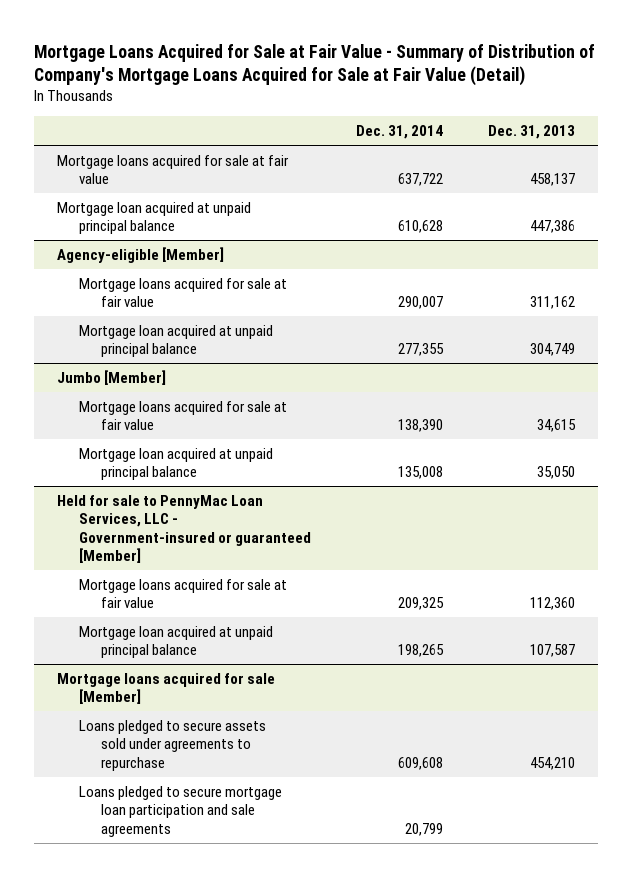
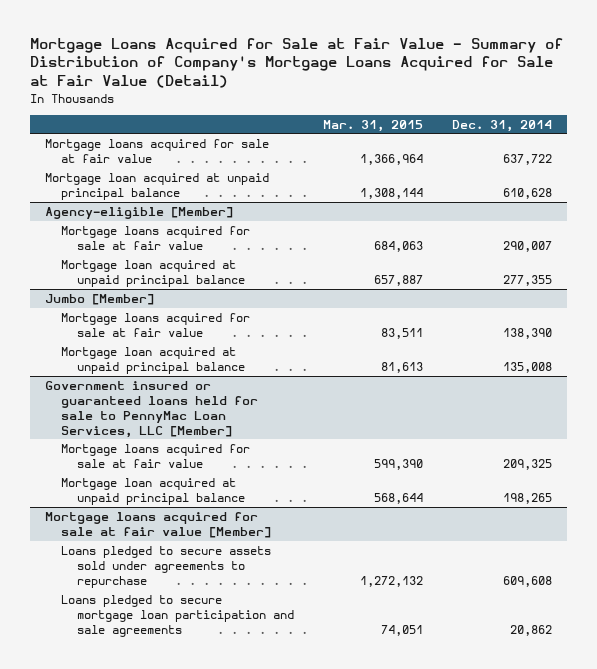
- | Dec. 31, 2014 | Dec. 31, 2013
+ | Mar. 31, 2015 | Dec. 31, 2014
- Held for sale to PennyMac Loan Services, LLC - Government-insured or guaranteed [Member]
+ Government insured or guaranteed loans held for sale to PennyMac Loan Services, LLC [Member]
- Mortgage loans acquired for sale [Member]
+ Mortgage loans acquired for sale at fair value [Member]
- Loans pledged to secure mortgage loan participation and sale agreements | 20,799 |
+ Loans pledged to secure mortgage loan participation and sale agreements | 74,051 | 20,862

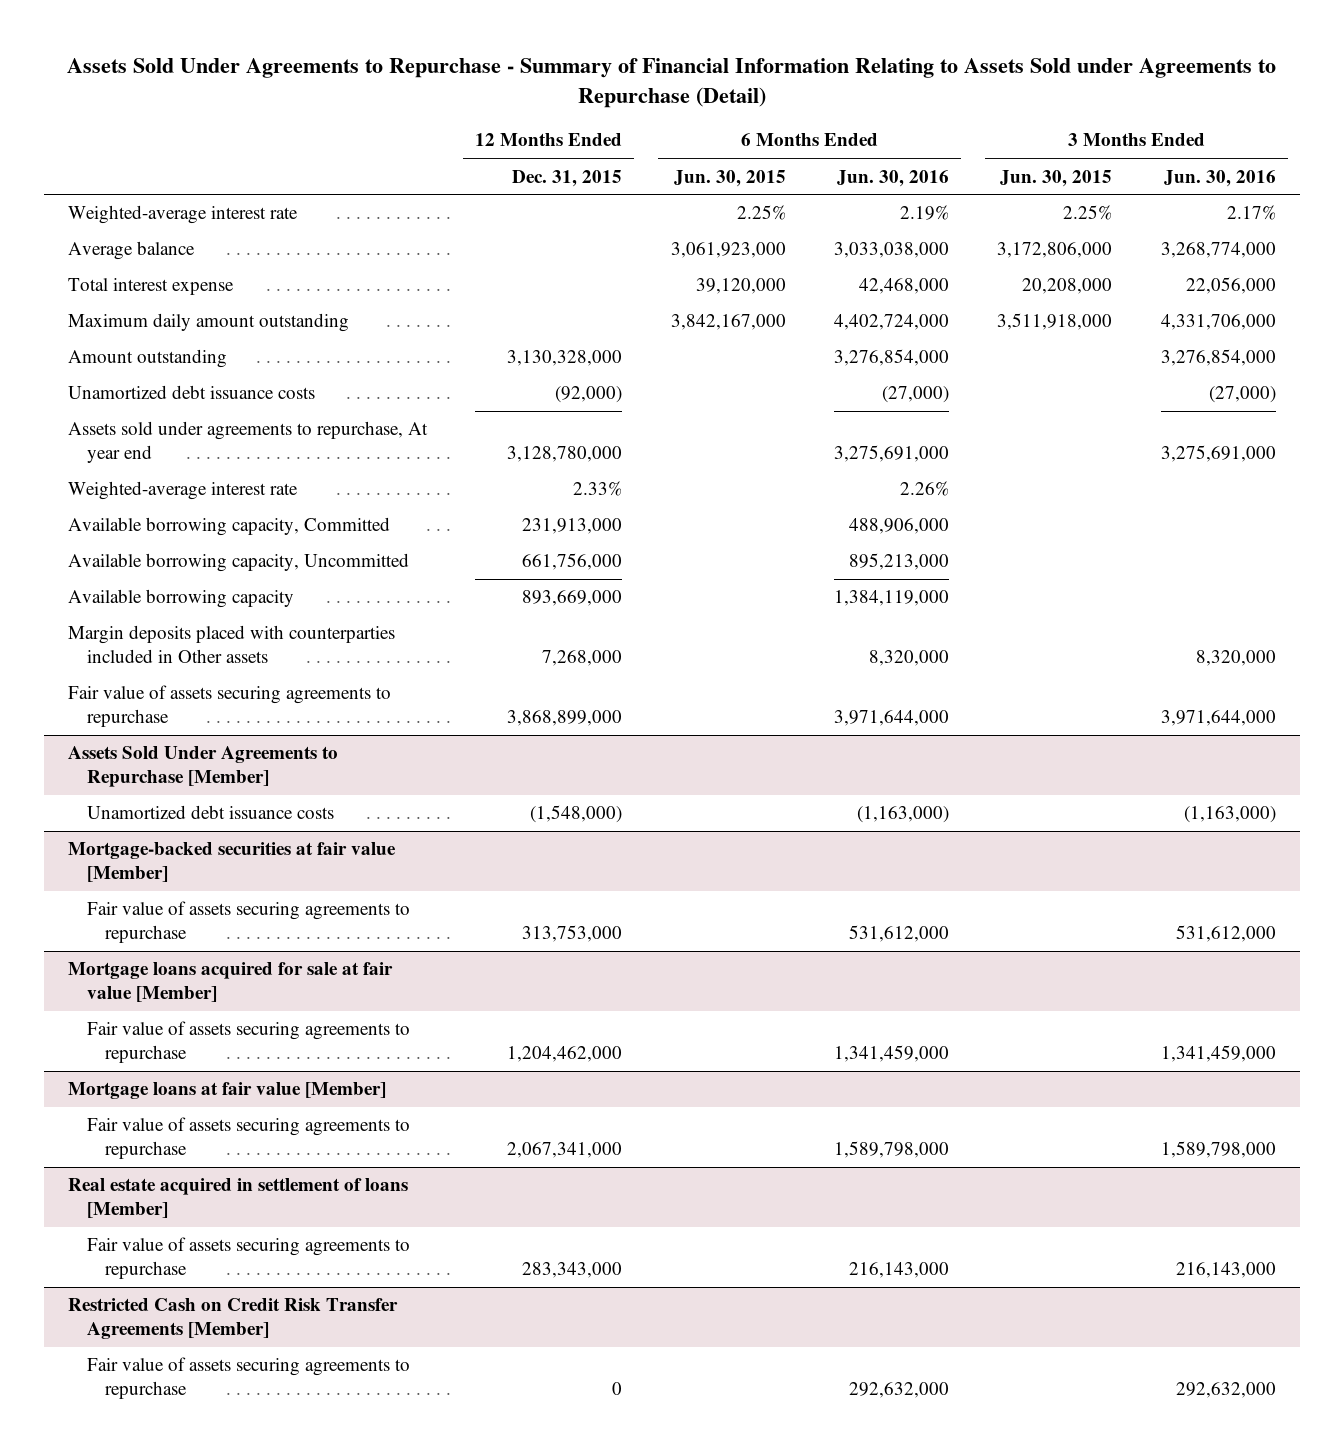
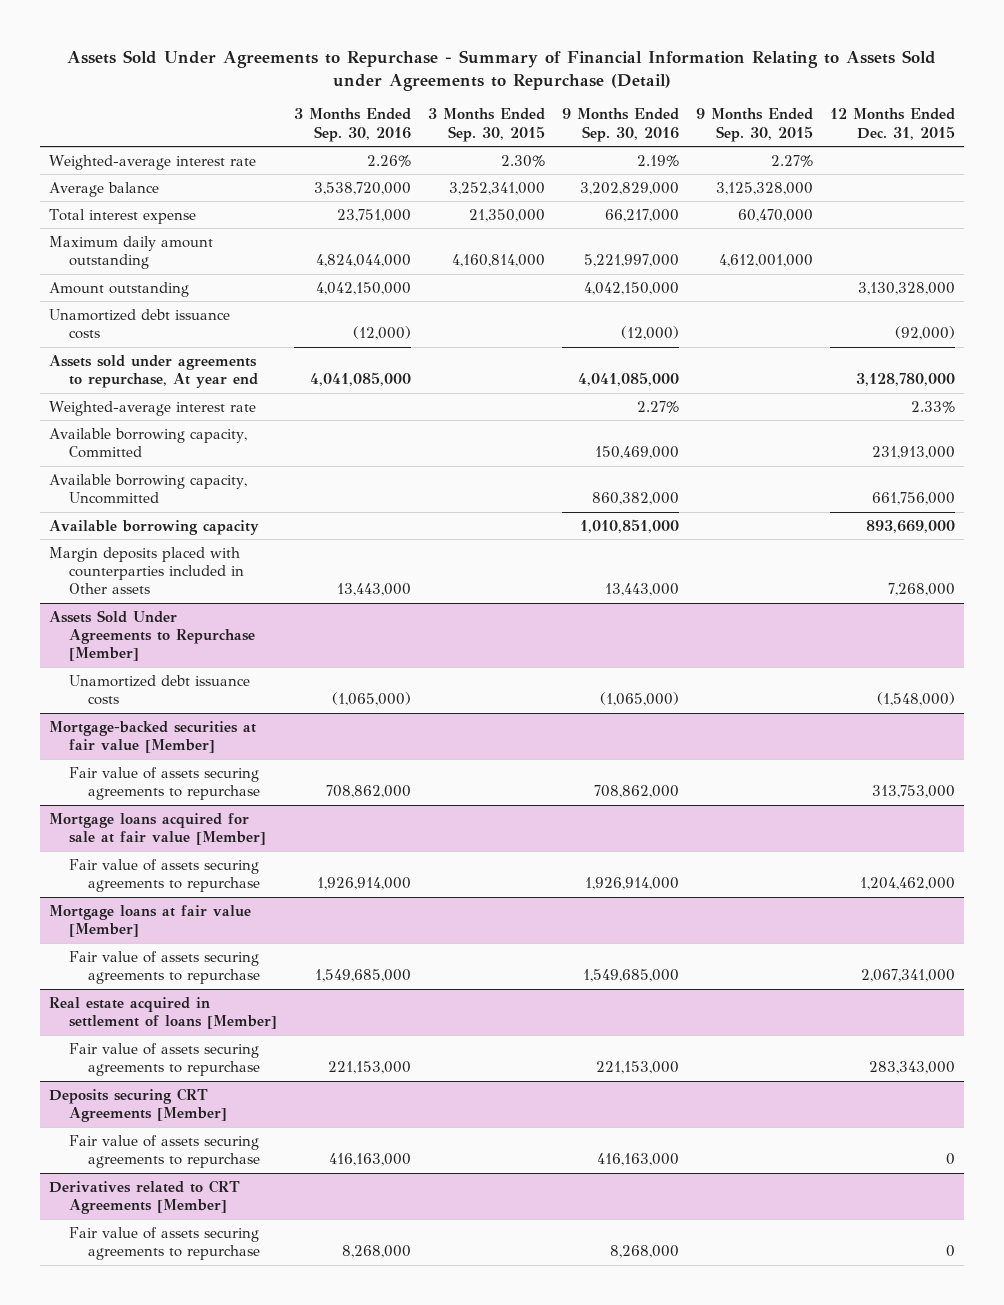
- | 12 Months Ended Dec. 31, 2015 | 6 Months Ended Jun. 30, 2015 | 6 Months Ended Jun. 30, 2016 | 3 Months Ended Jun. 30, 2015 | 3 Months Ended Jun. 30, 2016
+ | 3 Months Ended Sep. 30, 2016 | 3 Months Ended Sep. 30, 2015 | 9 Months Ended Sep. 30, 2016 | 9 Months Ended Sep. 30, 2015 | 12 Months Ended Dec. 31, 2015
- Fair value of assets securing agreements to repurchase | 3,868,899,000 | | 3,971,644,000 | | 3,971,644,000
- Restricted Cash on Credit Risk Transfer Agreements [Member]
+ Deposits securing CRT Agreements [Member]
+ Derivatives related to CRT Agreements [Member]
+ Fair value of assets securing agreements to repurchase | 8,268,000 | | 8,268,000 | | 0

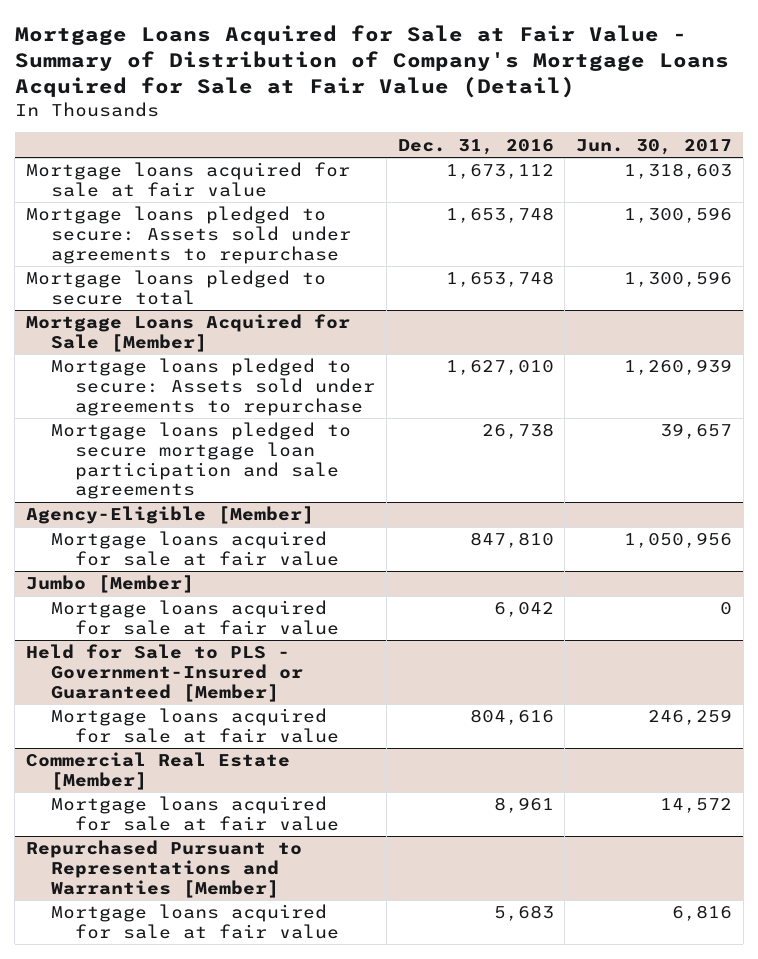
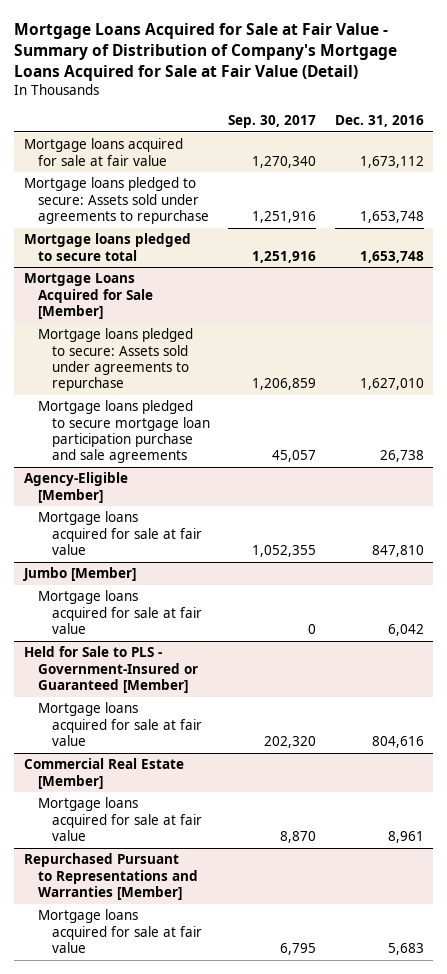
- | Dec. 31, 2016 | Jun. 30, 2017
+ | Sep. 30, 2017 | Dec. 31, 2016
@ Mortgage Loans Acquired for Sale [Member]
- Mortgage loans pledged to secure mortgage loan participation and sale agreements | 26,738 | 39,657
+ Mortgage loans pledged to secure mortgage loan participation purchase and sale agreements | 45,057 | 26,738

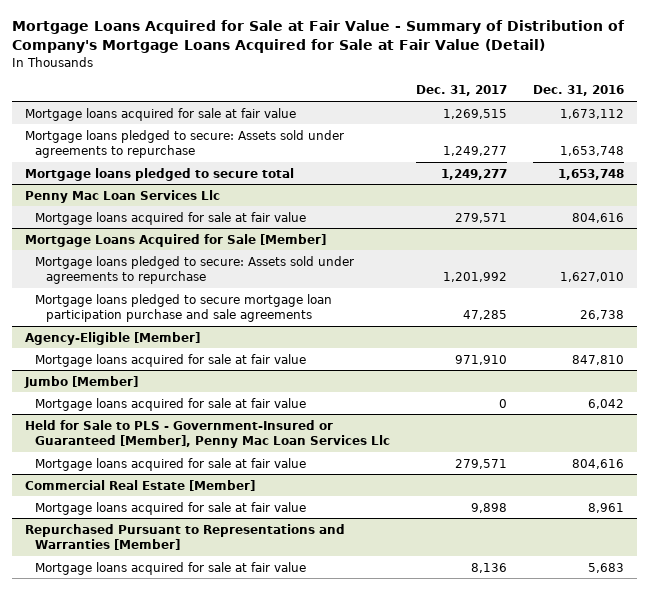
- | Sep. 30, 2017 | Dec. 31, 2016
+ | Dec. 31, 2017 | Dec. 31, 2016
+ Penny Mac Loan Services Llc
+ Mortgage loans acquired for sale at fair value | 279,571 | 804,616
- Held for Sale to PLS - Government-Insured or Guaranteed [Member]
+ Held for Sale to PLS - Government-Insured or Guaranteed [Member], Penny Mac Loan Services Llc

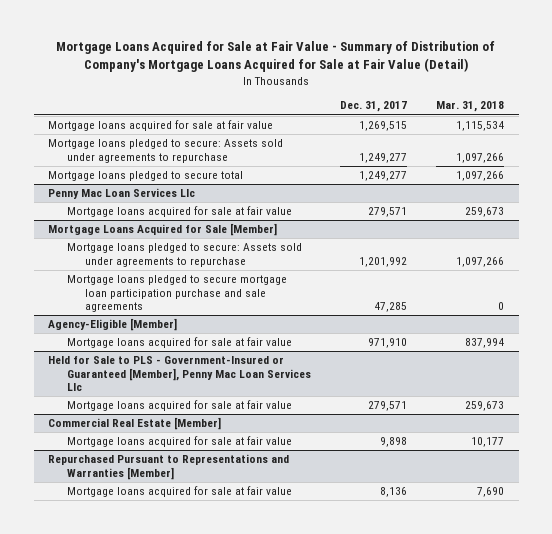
- | Dec. 31, 2017 | Dec. 31, 2016
+ | Dec. 31, 2017 | Mar. 31, 2018
- Jumbo [Member]
- Mortgage loans acquired for sale at fair value | 0 | 6,042

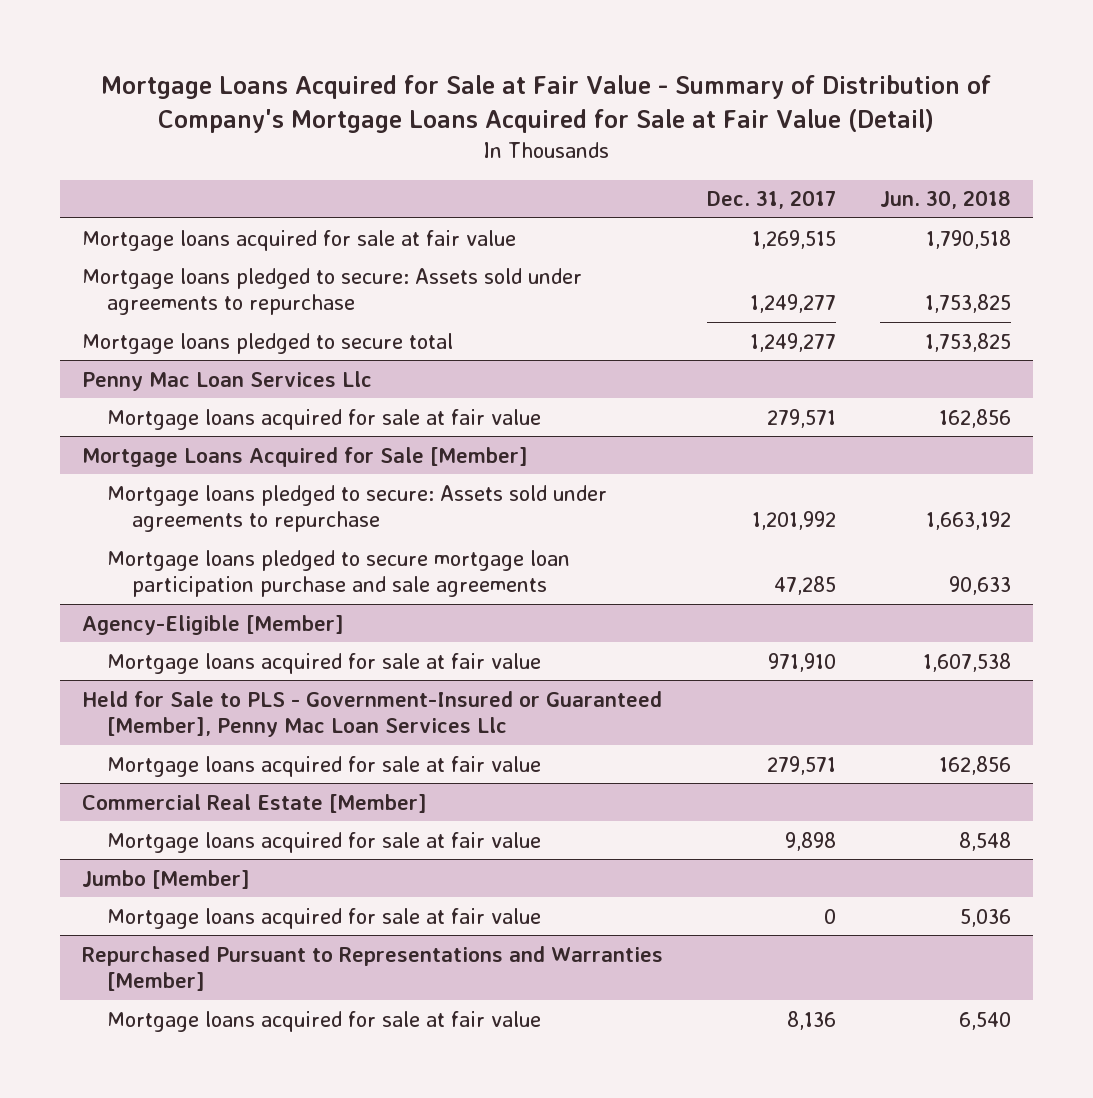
- | Dec. 31, 2017 | Mar. 31, 2018
+ | Dec. 31, 2017 | Jun. 30, 2018
+ Jumbo [Member]
+ Mortgage loans acquired for sale at fair value | 0 | 5,036

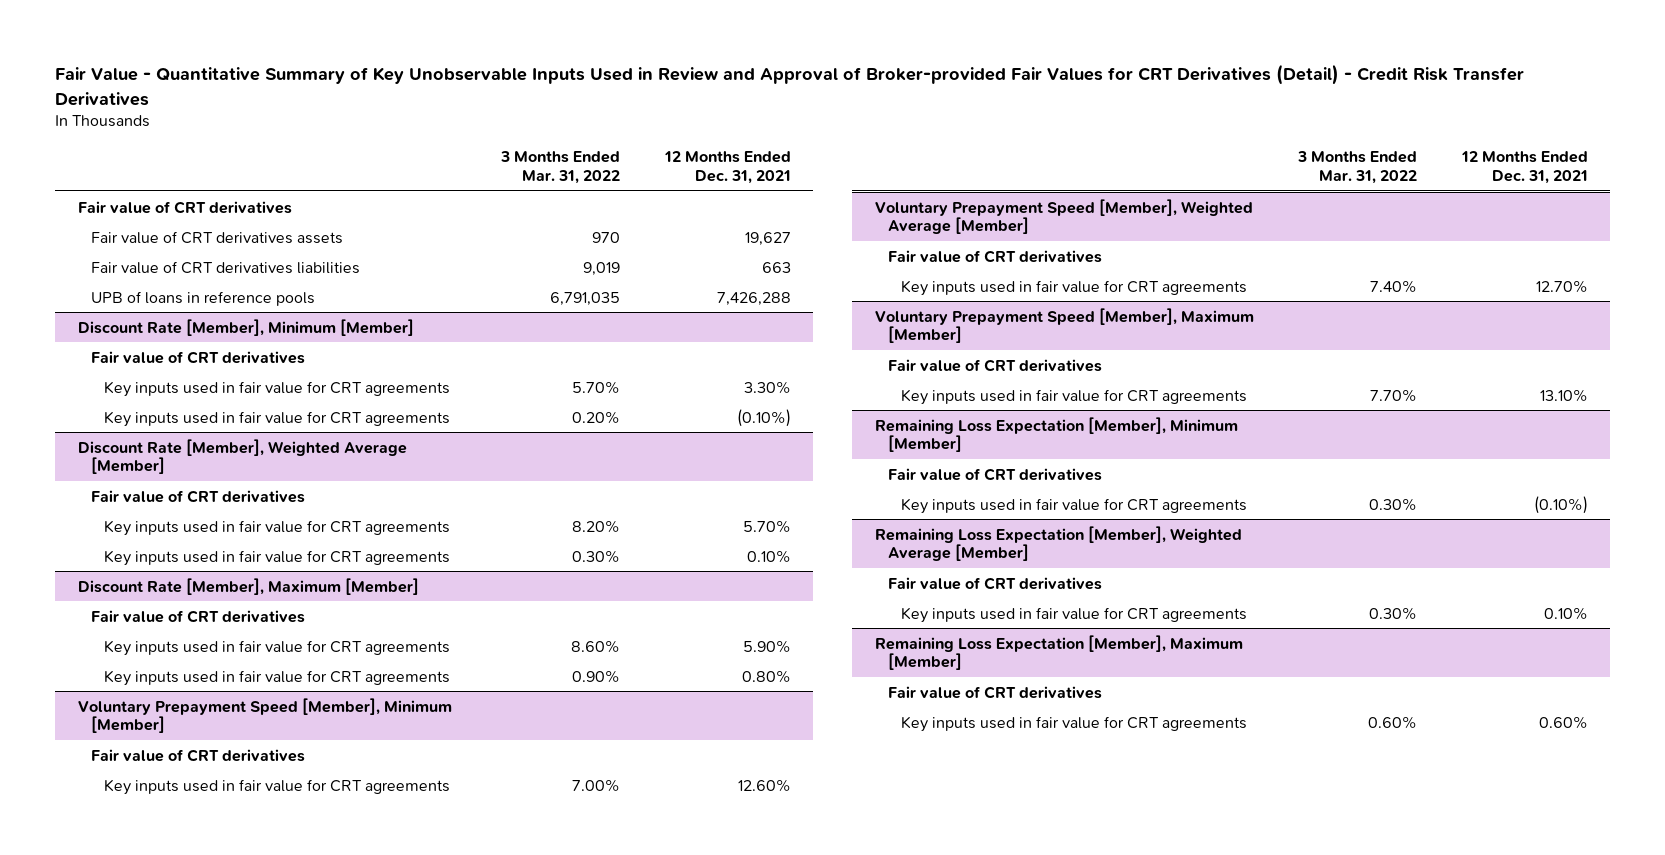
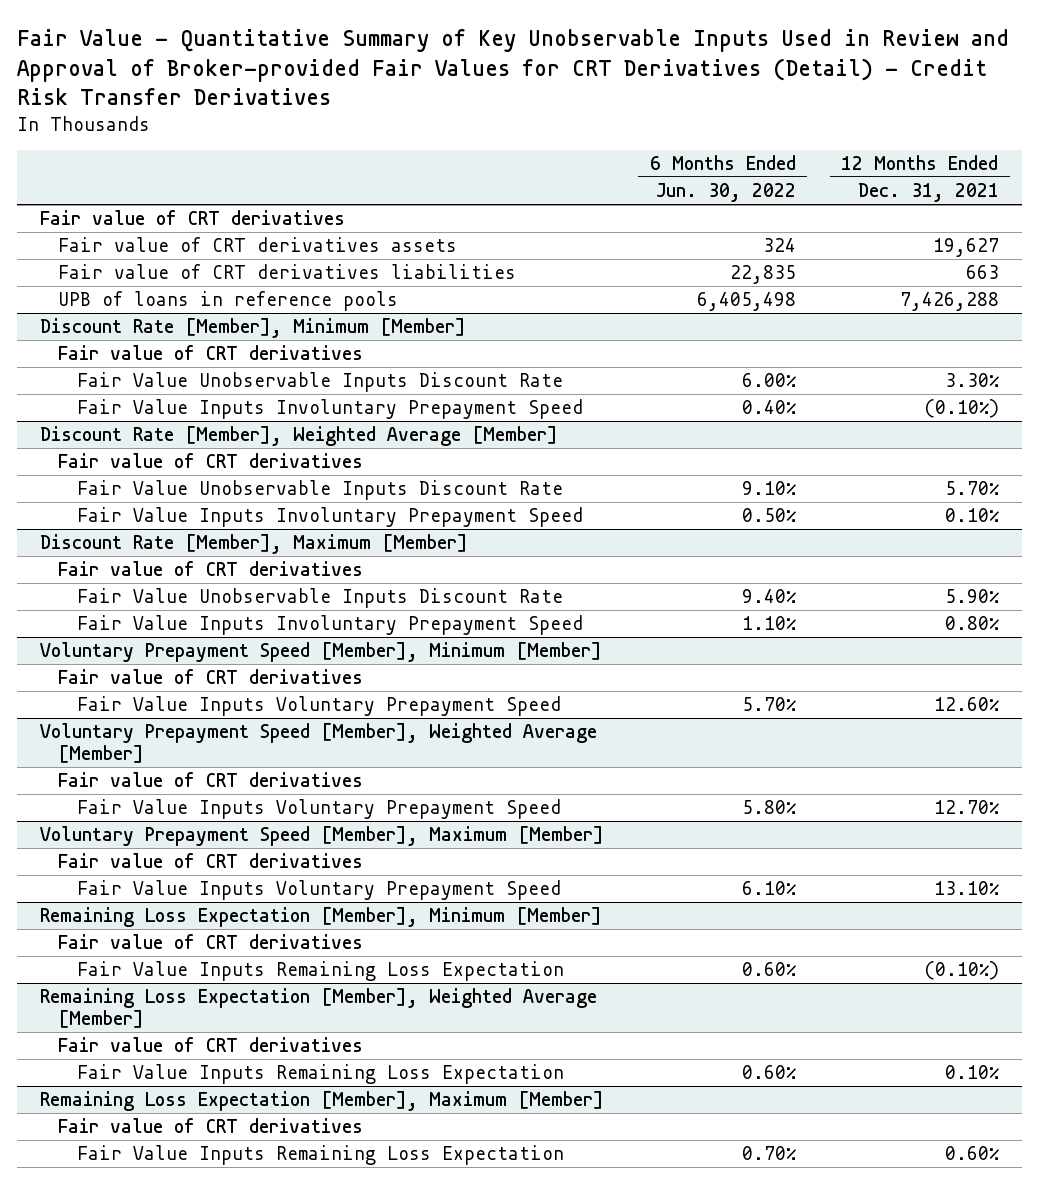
- | 3 Months Ended Mar. 31, 2022 | 12 Months Ended Dec. 31, 2021
+ | 6 Months Ended Jun. 30, 2022 | 12 Months Ended Dec. 31, 2021
@ Discount Rate [Member], Minimum [Member]
- Key inputs used in fair value for CRT agreements | 5.70% | 3.30%
- Key inputs used in fair value for CRT agreements | 0.20% | (0.10%)
+ Fair Value Unobservable Inputs Discount Rate | 6.00% | 3.30%
+ Fair Value Inputs Involuntary Prepayment Speed | 0.40% | (0.10%)
@ Discount Rate [Member], Weighted Average [Member]
- Key inputs used in fair value for CRT agreements | 8.20% | 5.70%
- Key inputs used in fair value for CRT agreements | 0.30% | 0.10%
+ Fair Value Unobservable Inputs Discount Rate | 9.10% | 5.70%
+ Fair Value Inputs Involuntary Prepayment Speed | 0.50% | 0.10%
@ Discount Rate [Member], Maximum [Member]
- Key inputs used in fair value for CRT agreements | 8.60% | 5.90%
- Key inputs used in fair value for CRT agreements | 0.90% | 0.80%
+ Fair Value Unobservable Inputs Discount Rate | 9.40% | 5.90%
+ Fair Value Inputs Involuntary Prepayment Speed | 1.10% | 0.80%
@ Voluntary Prepayment Speed [Member], Minimum [Member]
- Key inputs used in fair value for CRT agreements | 7.00% | 12.60%
+ Fair Value Inputs Voluntary Prepayment Speed | 5.70% | 12.60%
@ Voluntary Prepayment Speed [Member], Weighted Average [Member]
- Key inputs used in fair value for CRT agreements | 7.40% | 12.70%
+ Fair Value Inputs Voluntary Prepayment Speed | 5.80% | 12.70%
@ Voluntary Prepayment Speed [Member], Maximum [Member]
- Key inputs used in fair value for CRT agreements | 7.70% | 13.10%
+ Fair Value Inputs Voluntary Prepayment Speed | 6.10% | 13.10%
@ Remaining Loss Expectation [Member], Minimum [Member]
- Key inputs used in fair value for CRT agreements | 0.30% | (0.10%)
+ Fair Value Inputs Remaining Loss Expectation | 0.60% | (0.10%)
@ Remaining Loss Expectation [Member], Weighted Average [Member]
- Key inputs used in fair value for CRT agreements | 0.30% | 0.10%
+ Fair Value Inputs Remaining Loss Expectation | 0.60% | 0.10%
@ Remaining Loss Expectation [Member], Maximum [Member]
- Key inputs used in fair value for CRT agreements | 0.60% | 0.60%
+ Fair Value Inputs Remaining Loss Expectation | 0.70% | 0.60%

